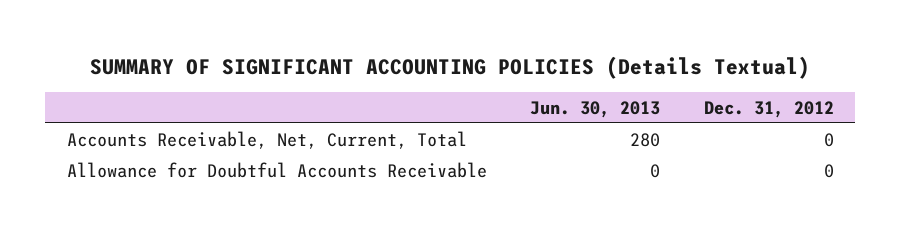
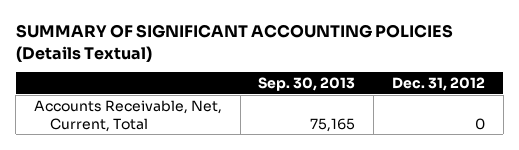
- | Jun. 30, 2013 | Dec. 31, 2012
+ | Sep. 30, 2013 | Dec. 31, 2012
- Allowance for Doubtful Accounts Receivable | 0 | 0

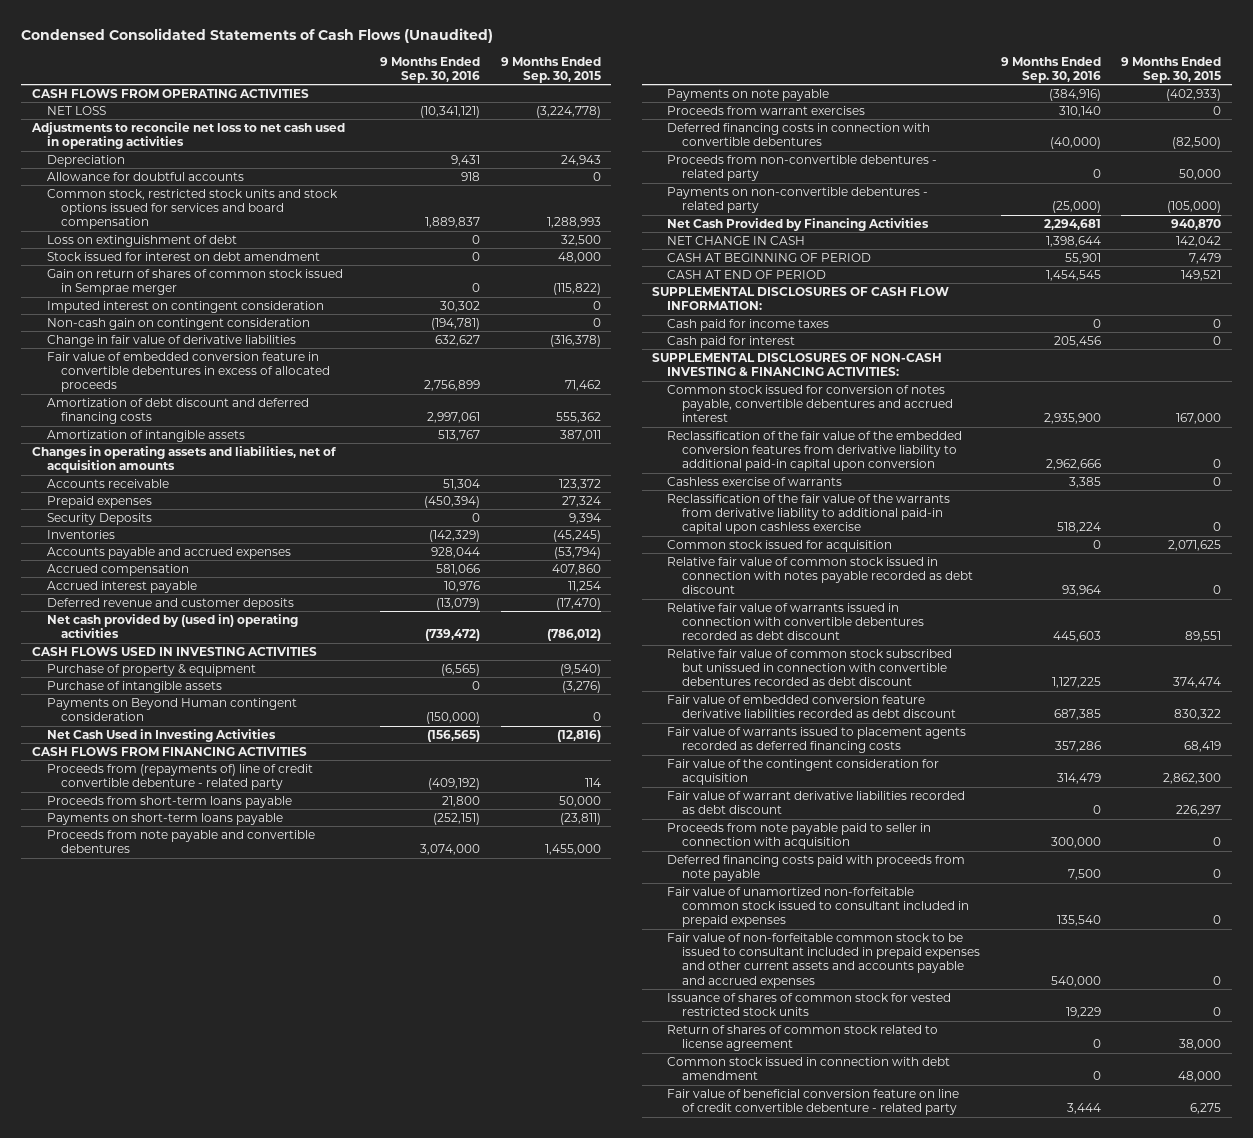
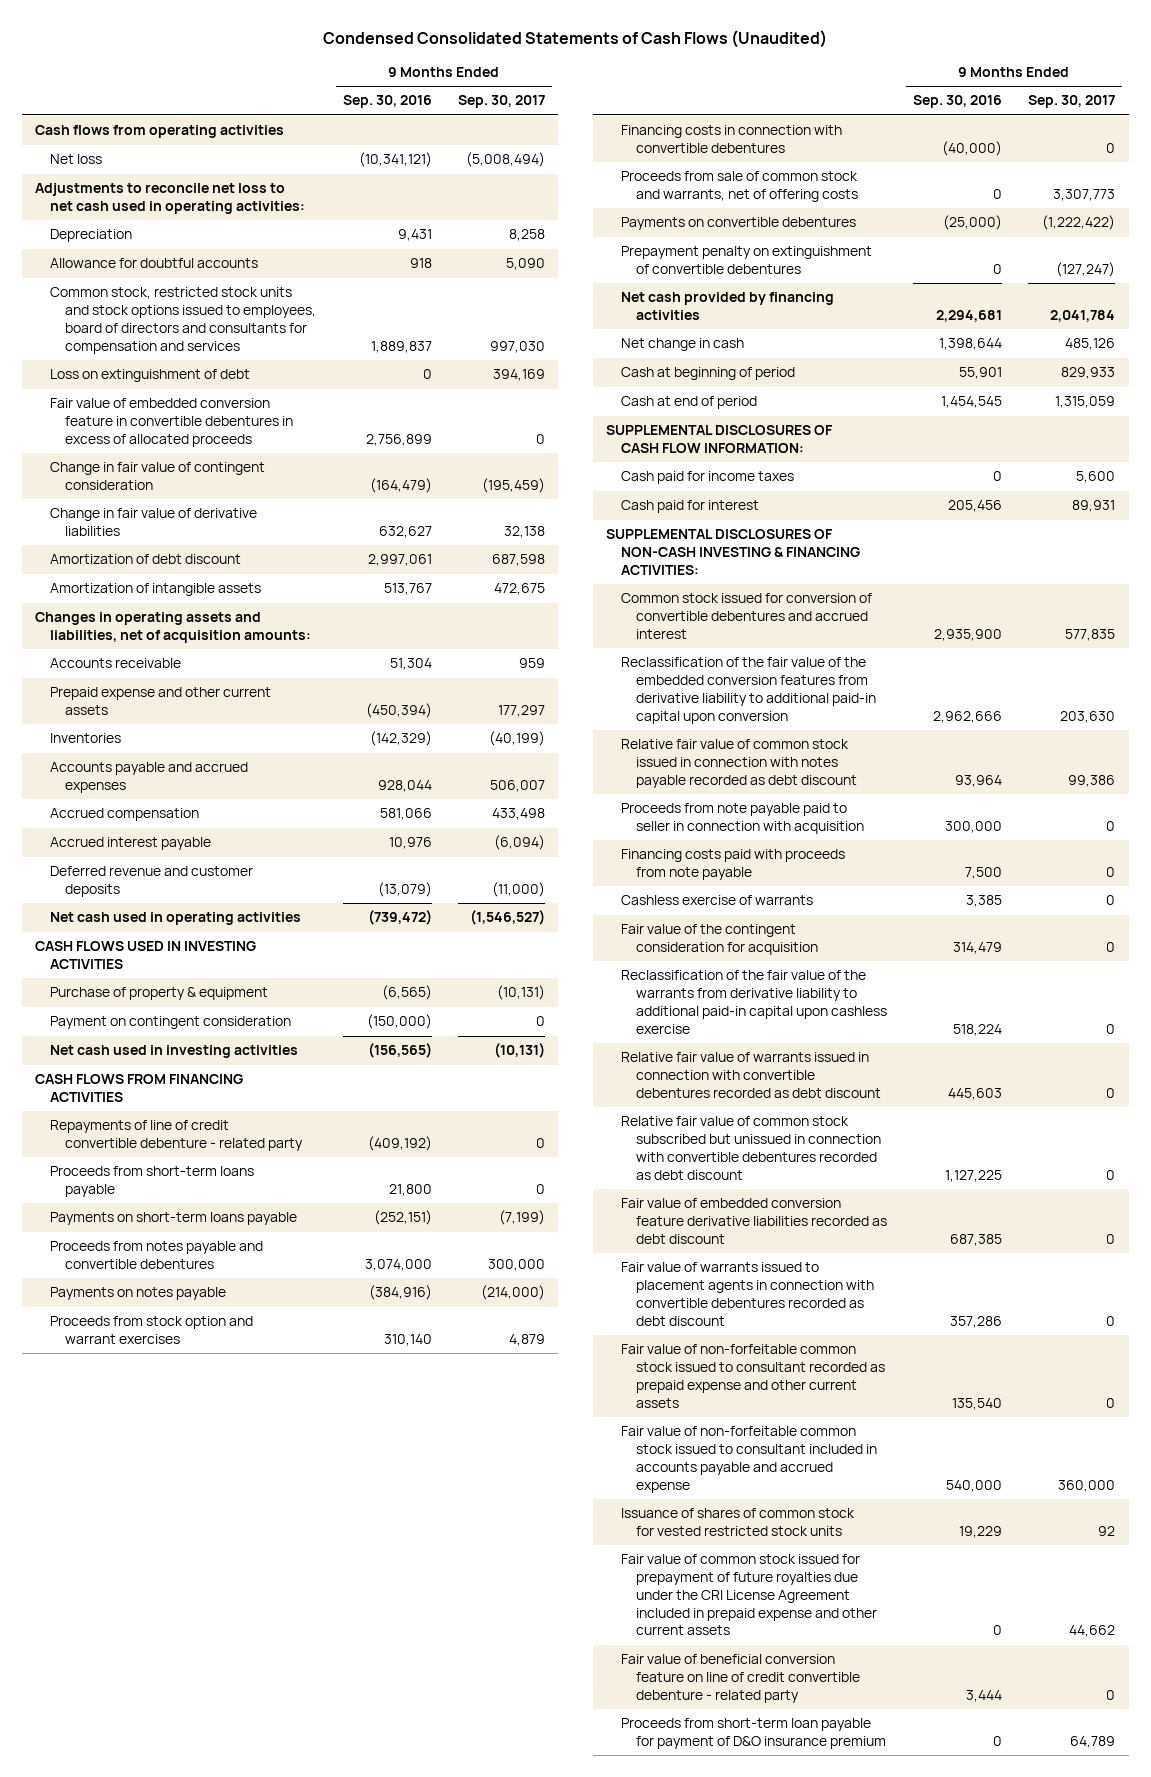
- | 9 Months Ended Sep. 30, 2016 | 9 Months Ended Sep. 30, 2015
+ | 9 Months Ended Sep. 30, 2016 | 9 Months Ended Sep. 30, 2017
- CASH FLOWS FROM OPERATING ACTIVITIES
- NET LOSS | (10,341,121) | (3,224,778)
- Adjustments to reconcile net loss to net cash used in operating activities
+ Cash flows from operating activities
+ Net loss | (10,341,121) | (5,008,494)
+ Adjustments to reconcile net loss to net cash used in operating activities:
- Common stock, restricted stock units and stock options issued for services and board compensation | 1,889,837 | 1,288,993
+ Common stock, restricted stock units and stock options issued to employees, board of directors and consultants for compensation and services | 1,889,837 | 997,030
- Stock issued for interest on debt amendment | 0 | 48,000
- Gain on return of shares of common stock issued in Semprae merger | 0 | (115,822)
- Imputed interest on contingent consideration | 30,302 | 0
- Non-cash gain on contingent consideration | (194,781) | 0
- Amortization of debt discount and deferred financing costs | 2,997,061 | 555,362
+ Change in fair value of contingent consideration | (164,479) | (195,459)
moved down: Change in fair value of derivative liabilities | 632,627 | 32,138
+ Amortization of debt discount | 2,997,061 | 687,598
- Changes in operating assets and liabilities, net of acquisition amounts
+ Changes in operating assets and liabilities, net of acquisition amounts:
- Prepaid expenses | (450,394) | 27,324
- Security Deposits | 0 | 9,394
+ Prepaid expense and other current assets | (450,394) | 177,297
- Net cash provided by (used in) operating activities | (739,472) | (786,012)
+ Net cash used in operating activities | (739,472) | (1,546,527)
- Purchase of intangible assets | 0 | (3,276)
- Payments on Beyond Human contingent consideration | (150,000) | 0
- Net Cash Used in Investing Activities | (156,565) | (12,816)
+ Payment on contingent consideration | (150,000) | 0
+ Net cash used in investing activities | (156,565) | (10,131)
- Proceeds from (repayments of) line of credit convertible debenture - related party | (409,192) | 114
+ Repayments of line of credit convertible debenture - related party | (409,192) | 0
- Proceeds from note payable and convertible debentures | 3,074,000 | 1,455,000
- Payments on note payable | (384,916) | (402,933)
- Proceeds from warrant exercises | 310,140 | 0
- Deferred financing costs in connection with convertible debentures | (40,000) | (82,500)
- Proceeds from non-convertible debentures - related party | 0 | 50,000
- Payments on non-convertible debentures - related party | (25,000) | (105,000)
- Net Cash Provided by Financing Activities | 2,294,681 | 940,870
- NET CHANGE IN CASH | 1,398,644 | 142,042
- CASH AT BEGINNING OF PERIOD | 55,901 | 7,479
- CASH AT END OF PERIOD | 1,454,545 | 149,521
+ Proceeds from notes payable and convertible debentures | 3,074,000 | 300,000
+ Payments on notes payable | (384,916) | (214,000)
+ Proceeds from stock option and warrant exercises | 310,140 | 4,879
+ Financing costs in connection with convertible debentures | (40,000) | 0
+ Proceeds from sale of common stock and warrants, net of offering costs | 0 | 3,307,773
+ Payments on convertible debentures | (25,000) | (1,222,422)
+ Prepayment penalty on extinguishment of convertible debentures | 0 | (127,247)
+ Net cash provided by financing activities | 2,294,681 | 2,041,784
+ Net change in cash | 1,398,644 | 485,126
+ Cash at beginning of period | 55,901 | 829,933
+ Cash at end of period | 1,454,545 | 1,315,059
- Common stock issued for conversion of notes payable, convertible debentures and accrued interest | 2,935,900 | 167,000
+ Common stock issued for conversion of convertible debentures and accrued interest | 2,935,900 | 577,835
moved up: Relative fair value of common stock issued in connection with notes payable recorded as debt discount | 93,964 | 99,386
moved up: Proceeds from note payable paid to seller in connection with acquisition | 300,000 | 0
+ Financing costs paid with proceeds from note payable | 7,500 | 0
moved up: Fair value of the contingent consideration for acquisition | 314,479 | 0
- Common stock issued for acquisition | 0 | 2,071,625
- Fair value of warrants issued to placement agents recorded as deferred financing costs | 357,286 | 68,419
- Fair value of warrant derivative liabilities recorded as debt discount | 0 | 226,297
- Deferred financing costs paid with proceeds from note payable | 7,500 | 0
- Fair value of unamortized non-forfeitable common stock issued to consultant included in prepaid expenses | 135,540 | 0
- Fair value of non-forfeitable common stock to be issued to consultant included in prepaid expenses and other current assets and accounts payable and accrued expenses | 540,000 | 0
+ Fair value of warrants issued to placement agents in connection with convertible debentures recorded as debt discount | 357,286 | 0
+ Fair value of non-forfeitable common stock issued to consultant recorded as prepaid expense and other current assets | 135,540 | 0
+ Fair value of non-forfeitable common stock issued to consultant included in accounts payable and accrued expense | 540,000 | 360,000
- Return of shares of common stock related to license agreement | 0 | 38,000
- Common stock issued in connection with debt amendment | 0 | 48,000
+ Fair value of common stock issued for prepayment of future royalties due under the CRI License Agreement included in prepaid expense and other current assets | 0 | 44,662
+ Proceeds from short-term loan payable for payment of D&O insurance premium | 0 | 64,789

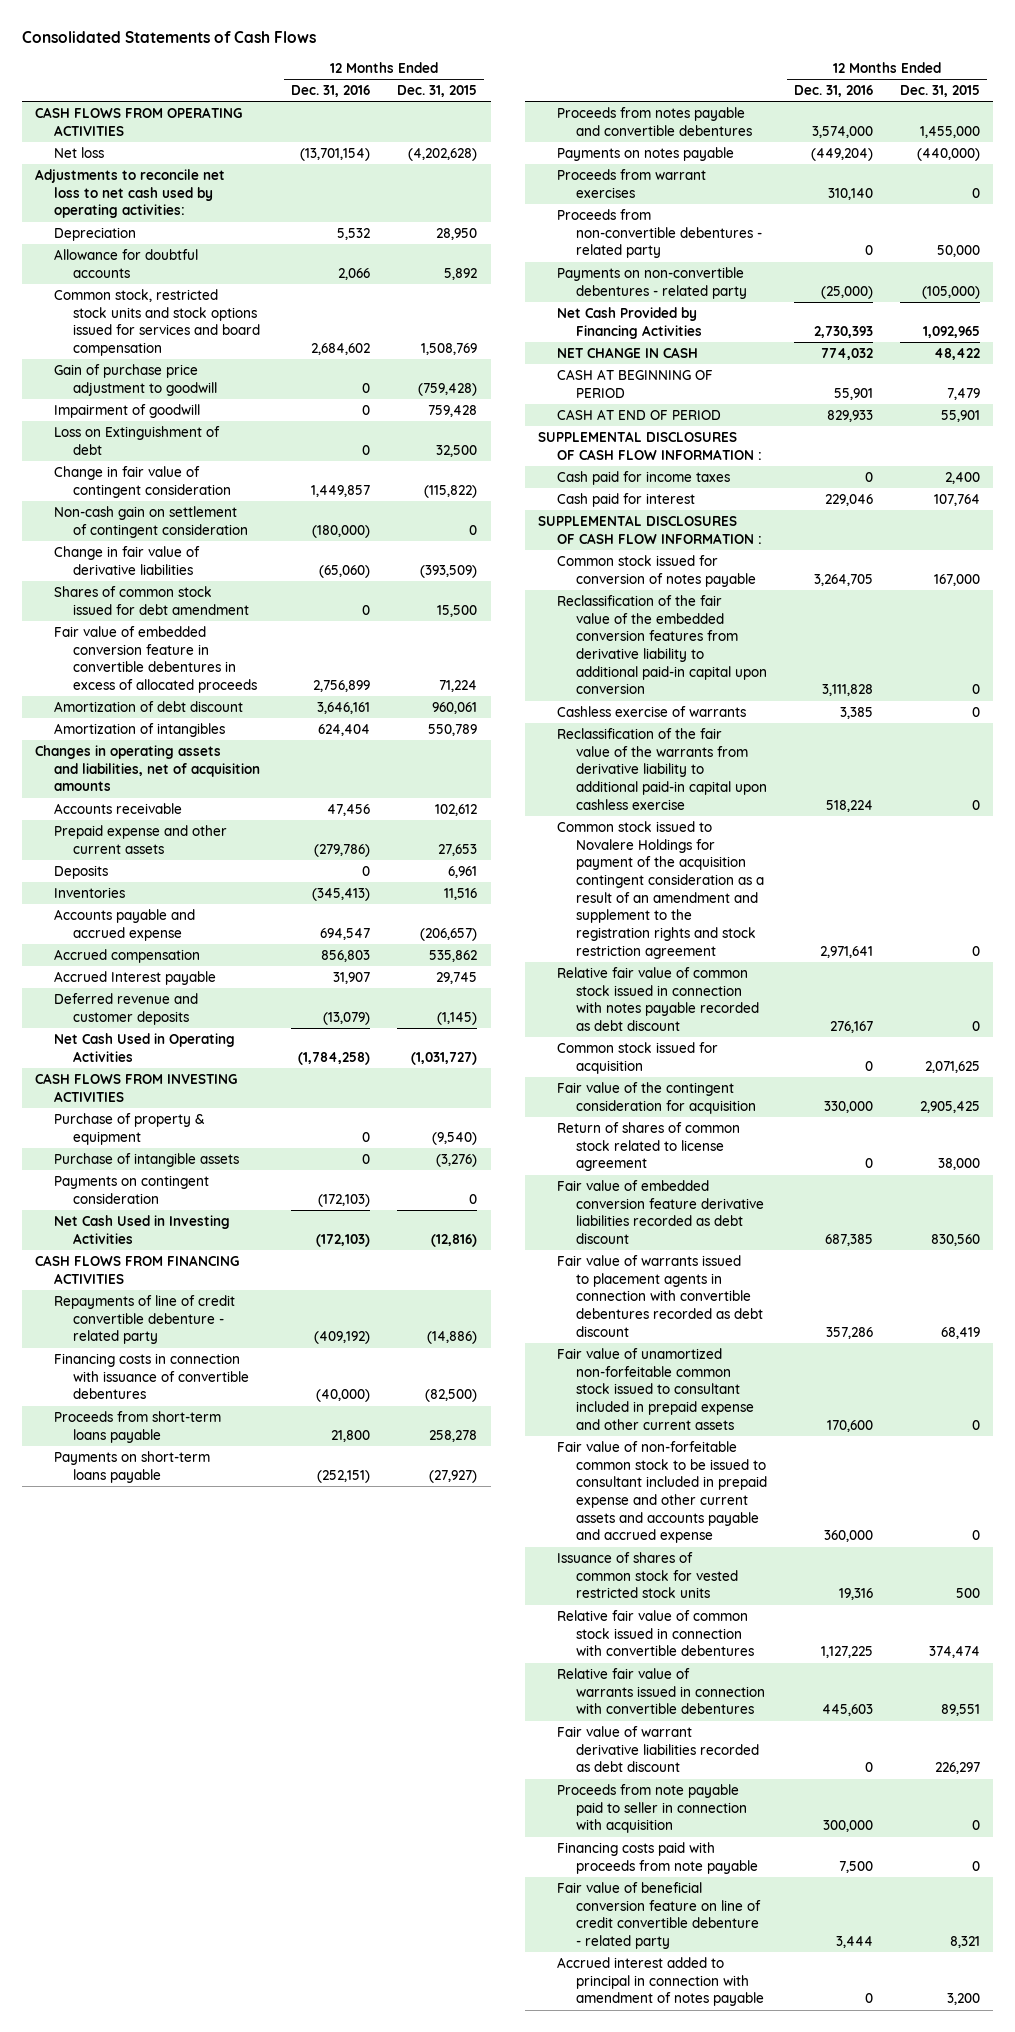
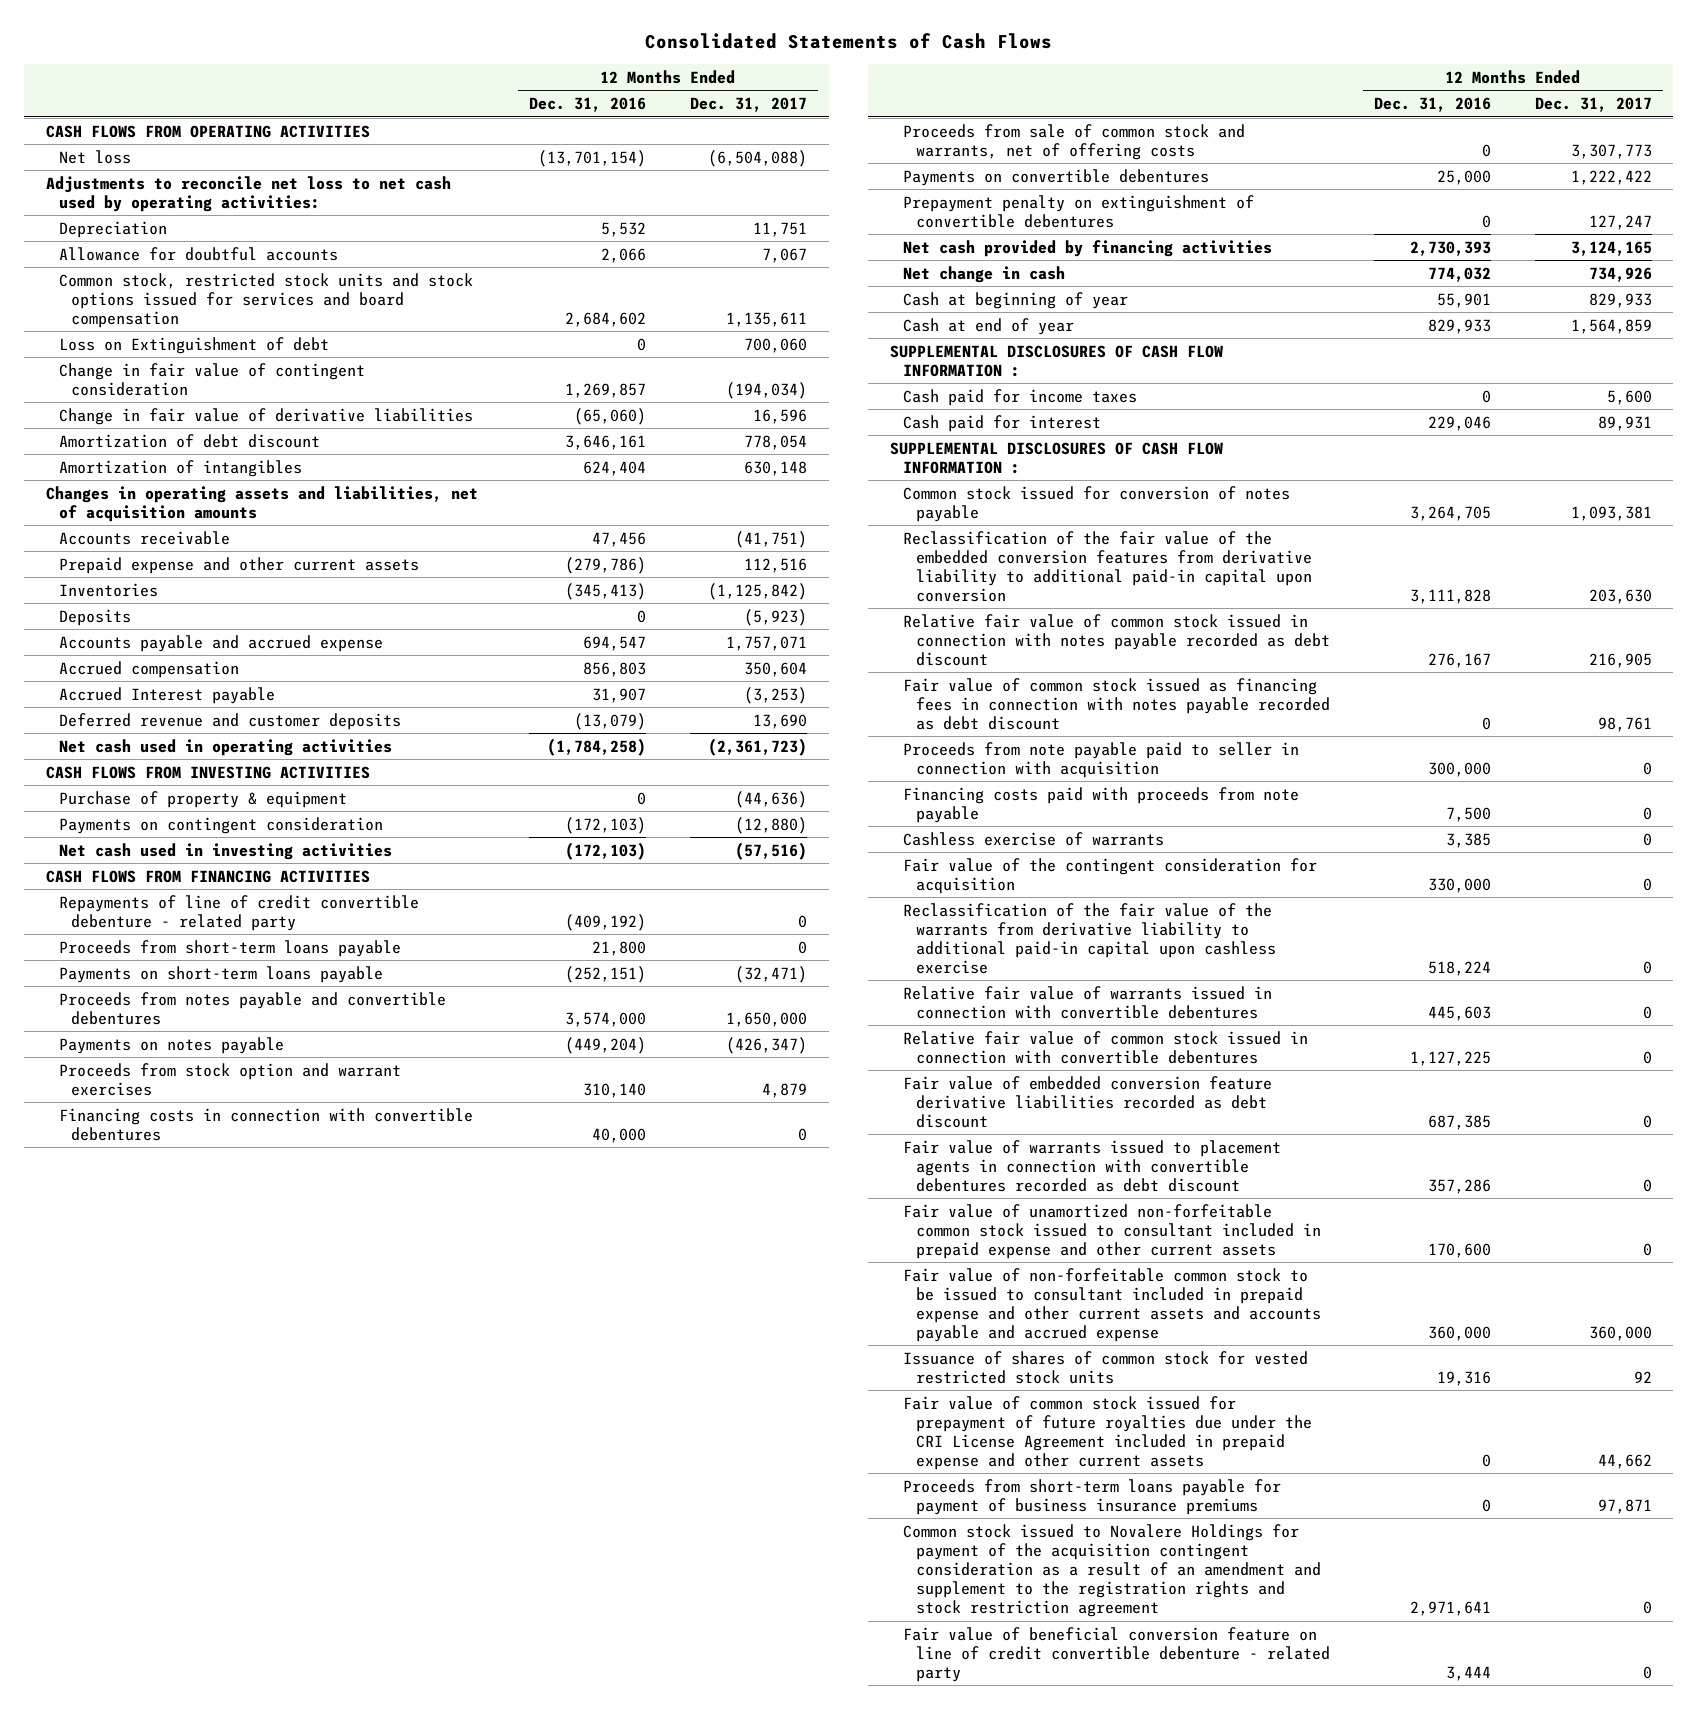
- | 12 Months Ended Dec. 31, 2016 | 12 Months Ended Dec. 31, 2015
+ | 12 Months Ended Dec. 31, 2016 | 12 Months Ended Dec. 31, 2017
- Gain of purchase price adjustment to goodwill | 0 | (759,428)
- Impairment of goodwill | 0 | 759,428
- Change in fair value of contingent consideration | 1,449,857 | (115,822)
- Non-cash gain on settlement of contingent consideration | (180,000) | 0
+ Change in fair value of contingent consideration | 1,269,857 | (194,034)
- Shares of common stock issued for debt amendment | 0 | 15,500
- Fair value of embedded conversion feature in convertible debentures in excess of allocated proceeds | 2,756,899 | 71,224
moved down: Deposits | 0 | (5,923)
- Net Cash Used in Operating Activities | (1,784,258) | (1,031,727)
+ Net cash used in operating activities | (1,784,258) | (2,361,723)
- Purchase of intangible assets | 0 | (3,276)
- Net Cash Used in Investing Activities | (172,103) | (12,816)
+ Net cash used in investing activities | (172,103) | (57,516)
- Financing costs in connection with issuance of convertible debentures | (40,000) | (82,500)
- Proceeds from warrant exercises | 310,140 | 0
- Proceeds from non-convertible debentures - related party | 0 | 50,000
- Payments on non-convertible debentures - related party | (25,000) | (105,000)
- Net Cash Provided by Financing Activities | 2,730,393 | 1,092,965
- NET CHANGE IN CASH | 774,032 | 48,422
- CASH AT BEGINNING OF PERIOD | 55,901 | 7,479
- CASH AT END OF PERIOD | 829,933 | 55,901
+ Proceeds from stock option and warrant exercises | 310,140 | 4,879
+ Financing costs in connection with convertible debentures | 40,000 | 0
+ Proceeds from sale of common stock and warrants, net of offering costs | 0 | 3,307,773
+ Payments on convertible debentures | 25,000 | 1,222,422
+ Prepayment penalty on extinguishment of convertible debentures | 0 | 127,247
+ Net cash provided by financing activities | 2,730,393 | 3,124,165
+ Net change in cash | 774,032 | 734,926
+ Cash at beginning of year | 55,901 | 829,933
+ Cash at end of year | 829,933 | 1,564,859
- Common stock issued for acquisition | 0 | 2,071,625
+ Fair value of common stock issued as financing fees in connection with notes payable recorded as debt discount | 0 | 98,761
moved up: Proceeds from note payable paid to seller in connection with acquisition | 300,000 | 0
moved up: Financing costs paid with proceeds from note payable | 7,500 | 0
moved down: Cashless exercise of warrants | 3,385 | 0
- Return of shares of common stock related to license agreement | 0 | 38,000
moved down: Reclassification of the fair value of the warrants from derivative liability to additional paid-in capital upon cashless exercise | 518,224 | 0
moved up: Relative fair value of warrants issued in connection with convertible debentures | 445,603 | 0
moved up: Relative fair value of common stock issued in connection with convertible debentures | 1,127,225 | 0
- Fair value of warrant derivative liabilities recorded as debt discount | 0 | 226,297
+ Fair value of common stock issued for prepayment of future royalties due under the CRI License Agreement included in prepaid expense and other current assets | 0 | 44,662
+ Proceeds from short-term loans payable for payment of business insurance premiums | 0 | 97,871
moved down: Common stock issued to Novalere Holdings for payment of the acquisition contingent consideration as a result of an amendment and supplement to the registration rights and stock restriction agreement | 2,971,641 | 0
- Accrued interest added to principal in connection with amendment of notes payable | 0 | 3,200

